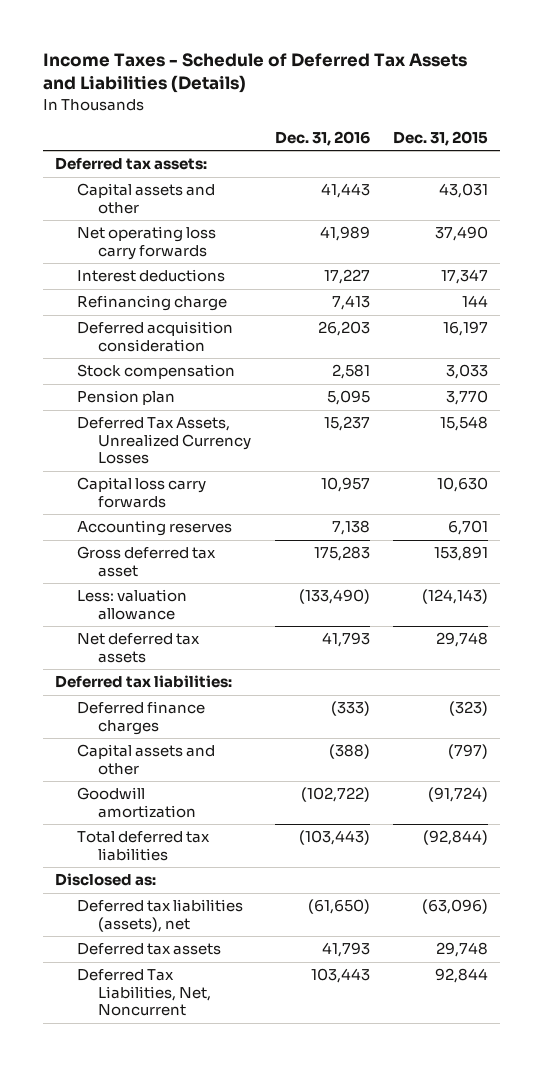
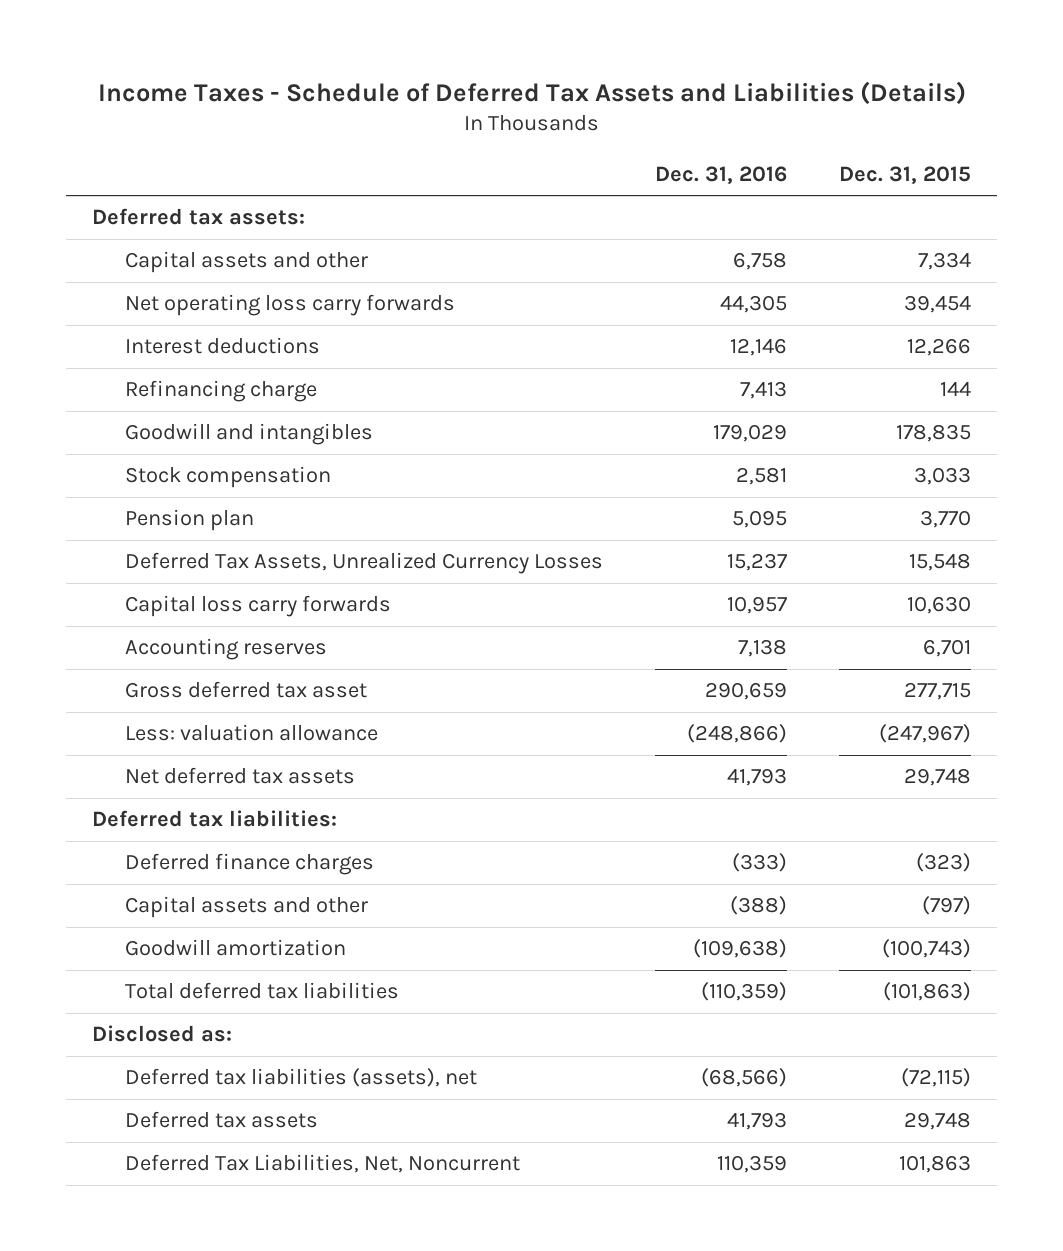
- Capital assets and other | 41,443 | 43,031
- Net operating loss carry forwards | 41,989 | 37,490
- Interest deductions | 17,227 | 17,347
+ Capital assets and other | 6,758 | 7,334
+ Net operating loss carry forwards | 44,305 | 39,454
+ Interest deductions | 12,146 | 12,266
- Deferred acquisition consideration | 26,203 | 16,197
+ Goodwill and intangibles | 179,029 | 178,835
- Gross deferred tax asset | 175,283 | 153,891
- Less: valuation allowance | (133,490) | (124,143)
+ Gross deferred tax asset | 290,659 | 277,715
+ Less: valuation allowance | (248,866) | (247,967)
- Goodwill amortization | (102,722) | (91,724)
- Total deferred tax liabilities | (103,443) | (92,844)
+ Goodwill amortization | (109,638) | (100,743)
+ Total deferred tax liabilities | (110,359) | (101,863)
- Deferred tax liabilities (assets), net | (61,650) | (63,096)
+ Deferred tax liabilities (assets), net | (68,566) | (72,115)
- Deferred Tax Liabilities, Net, Noncurrent | 103,443 | 92,844
+ Deferred Tax Liabilities, Net, Noncurrent | 110,359 | 101,863

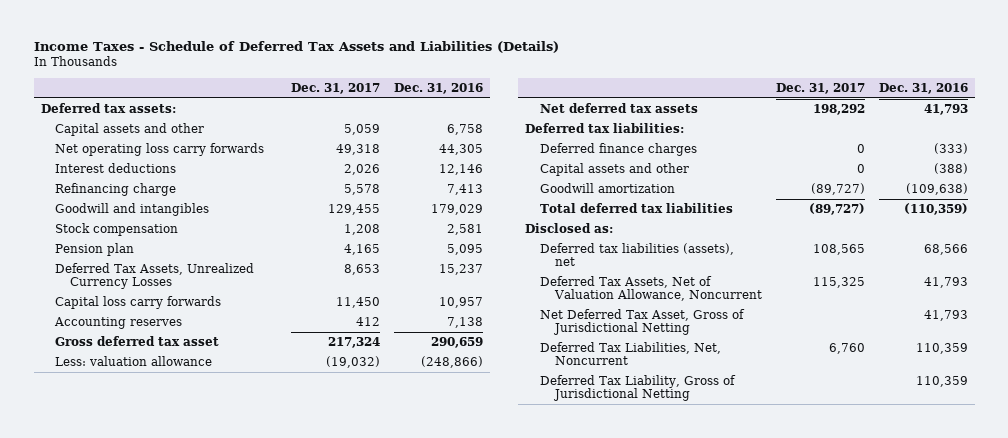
- | Dec. 31, 2016 | Dec. 31, 2015
+ | Dec. 31, 2017 | Dec. 31, 2016
- Deferred tax liabilities (assets), net | (68,566) | (72,115)
- Deferred tax assets | 41,793 | 29,748
+ Deferred tax liabilities (assets), net | 108,565 | 68,566
+ Deferred Tax Assets, Net of Valuation Allowance, Noncurrent | 115,325 | 41,793
+ Net Deferred Tax Asset, Gross of Jurisdictional Netting | | 41,793
+ Deferred Tax Liability, Gross of Jurisdictional Netting | | 110,359

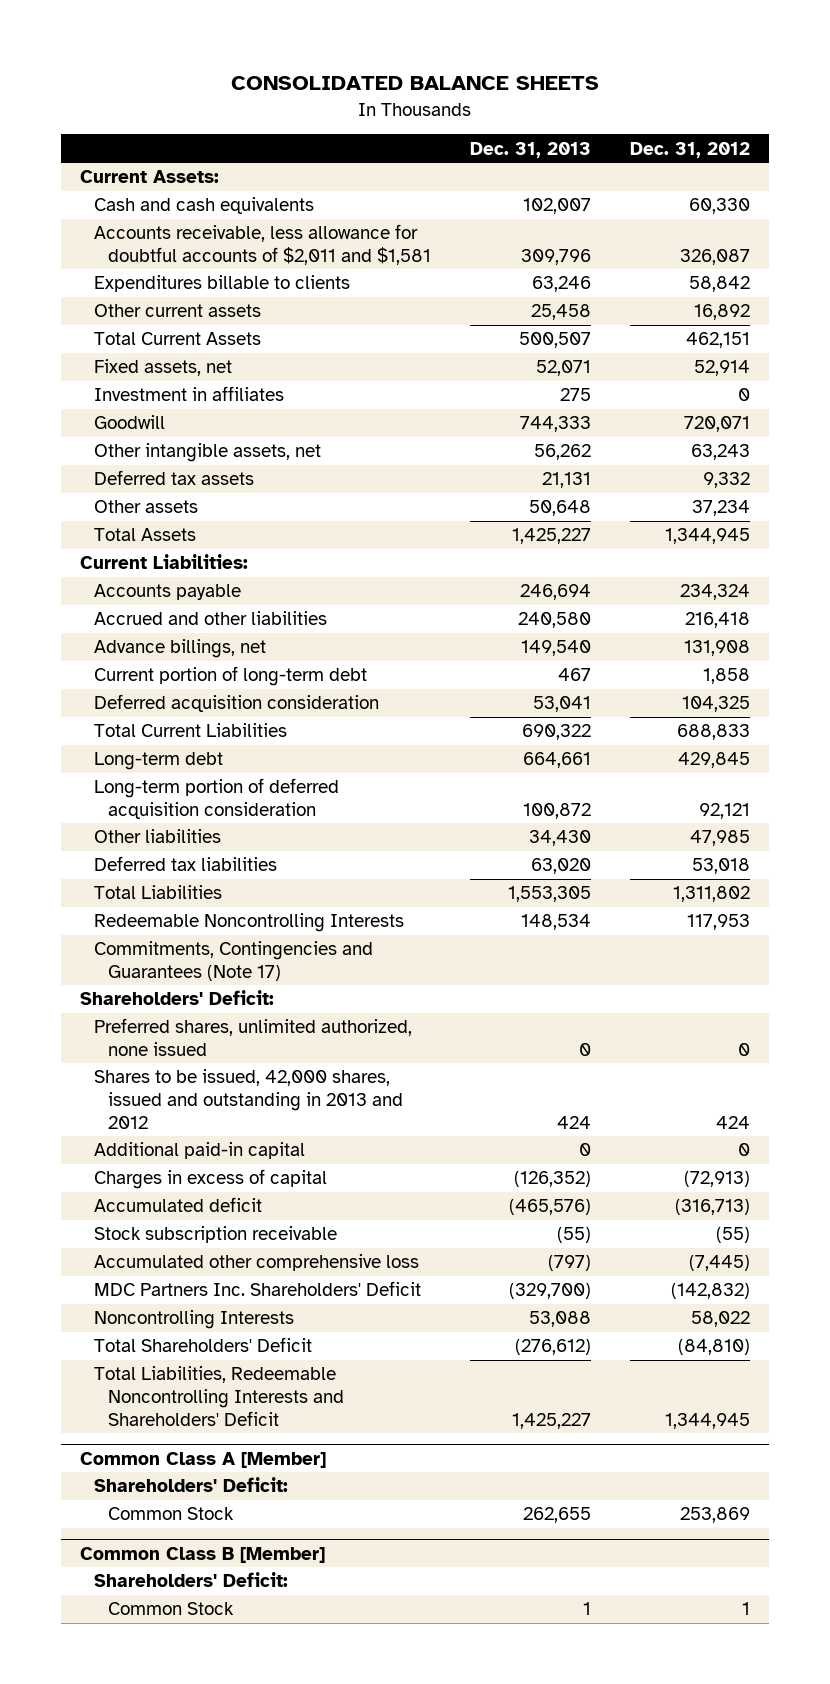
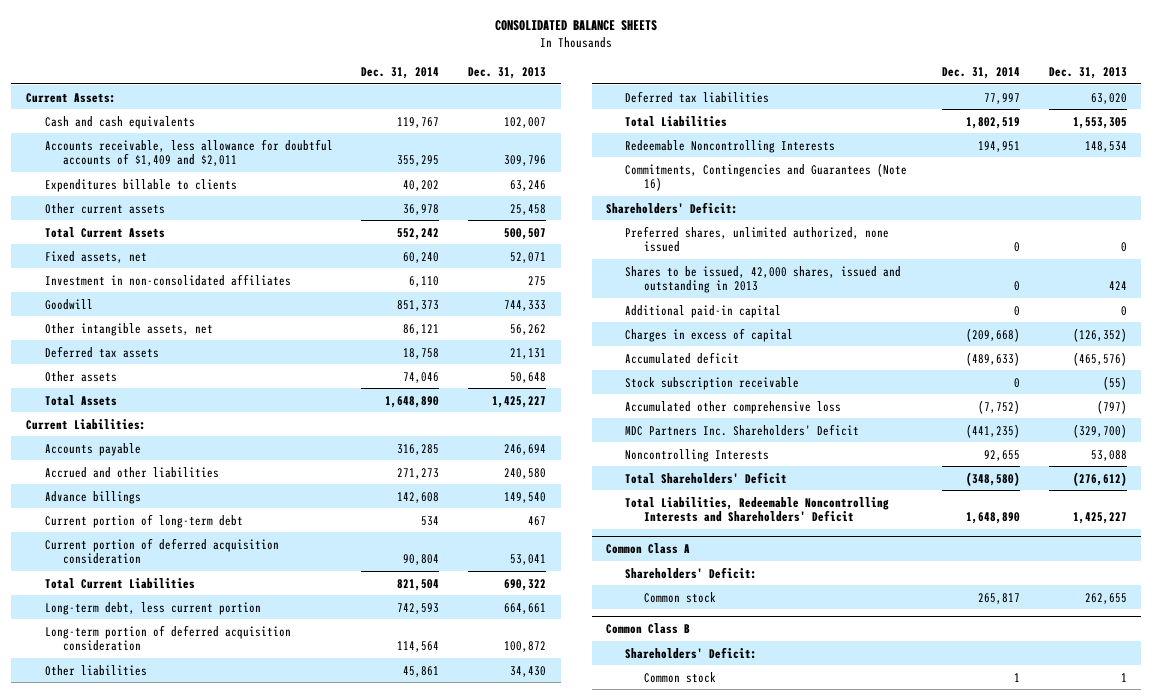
- | Dec. 31, 2013 | Dec. 31, 2012
+ | Dec. 31, 2014 | Dec. 31, 2013
- Accounts receivable, less allowance for doubtful accounts of $2,011 and $1,581 | 309,796 | 326,087
+ Accounts receivable, less allowance for doubtful accounts of $1,409 and $2,011 | 355,295 | 309,796
- Investment in affiliates | 275 | 0
+ Investment in non-consolidated affiliates | 6,110 | 275
- Advance billings, net | 149,540 | 131,908
+ Advance billings | 142,608 | 149,540
- Deferred acquisition consideration | 53,041 | 104,325
+ Current portion of deferred acquisition consideration | 90,804 | 53,041
- Long-term debt | 664,661 | 429,845
+ Long-term debt, less current portion | 742,593 | 664,661
- Commitments, Contingencies and Guarantees (Note 17)
+ Commitments, Contingencies and Guarantees (Note 16)
- Shares to be issued, 42,000 shares, issued and outstanding in 2013 and 2012 | 424 | 424
+ Shares to be issued, 42,000 shares, issued and outstanding in 2013 | 0 | 424
- Common Class A [Member]
+ Common Class A
- Common Stock | 262,655 | 253,869
- Common Class B [Member]
+ Common stock | 265,817 | 262,655
+ Common Class B
- Common Stock | 1 | 1
+ Common stock | 1 | 1

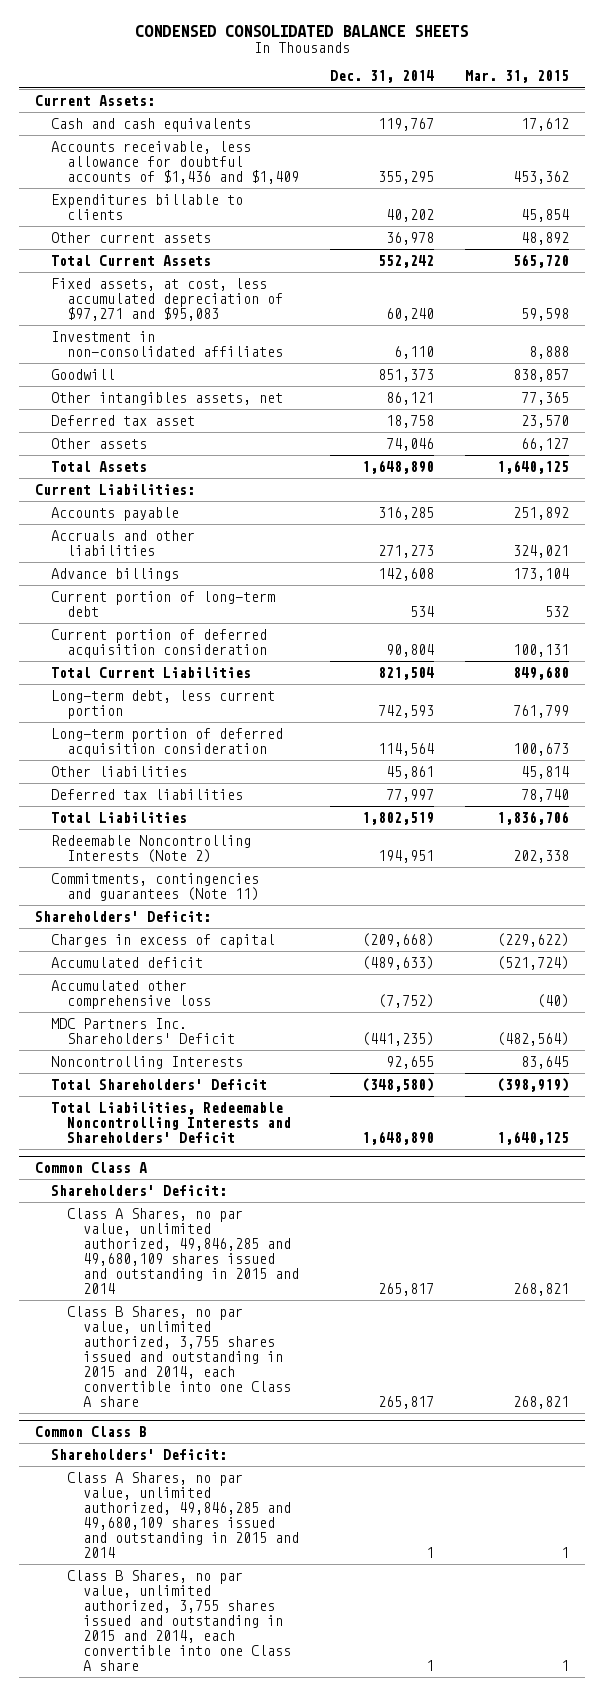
- CONSOLIDATED BALANCE SHEETS
+ CONDENSED CONSOLIDATED BALANCE SHEETS
- | Dec. 31, 2014 | Dec. 31, 2013
+ | Dec. 31, 2014 | Mar. 31, 2015
- Accounts receivable, less allowance for doubtful accounts of $1,409 and $2,011 | 355,295 | 309,796
+ Accounts receivable, less allowance for doubtful accounts of $1,436 and $1,409 | 355,295 | 453,362
- Fixed assets, net | 60,240 | 52,071
+ Fixed assets, at cost, less accumulated depreciation of $97,271 and $95,083 | 60,240 | 59,598
- Other intangible assets, net | 86,121 | 56,262
- Deferred tax assets | 18,758 | 21,131
+ Other intangibles assets, net | 86,121 | 77,365
+ Deferred tax asset | 18,758 | 23,570
- Accrued and other liabilities | 271,273 | 240,580
+ Accruals and other liabilities | 271,273 | 324,021
- Redeemable Noncontrolling Interests | 194,951 | 148,534
- Commitments, Contingencies and Guarantees (Note 16)
+ Redeemable Noncontrolling Interests (Note 2) | 194,951 | 202,338
+ Commitments, contingencies and guarantees (Note 11)
- Preferred shares, unlimited authorized, none issued | 0 | 0
- Shares to be issued, 42,000 shares, issued and outstanding in 2013 | 0 | 424
- Additional paid-in capital | 0 | 0
- Stock subscription receivable | 0 | (55)
@ Common Class A
- Common stock | 265,817 | 262,655
+ Class A Shares, no par value, unlimited authorized, 49,846,285 and 49,680,109 shares issued and outstanding in 2015 and 2014 | 265,817 | 268,821
+ Class B Shares, no par value, unlimited authorized, 3,755 shares issued and outstanding in 2015 and 2014, each convertible into one Class A share | 265,817 | 268,821
@ Common Class B
- Common stock | 1 | 1
+ Class A Shares, no par value, unlimited authorized, 49,846,285 and 49,680,109 shares issued and outstanding in 2015 and 2014 | 1 | 1
+ Class B Shares, no par value, unlimited authorized, 3,755 shares issued and outstanding in 2015 and 2014, each convertible into one Class A share | 1 | 1

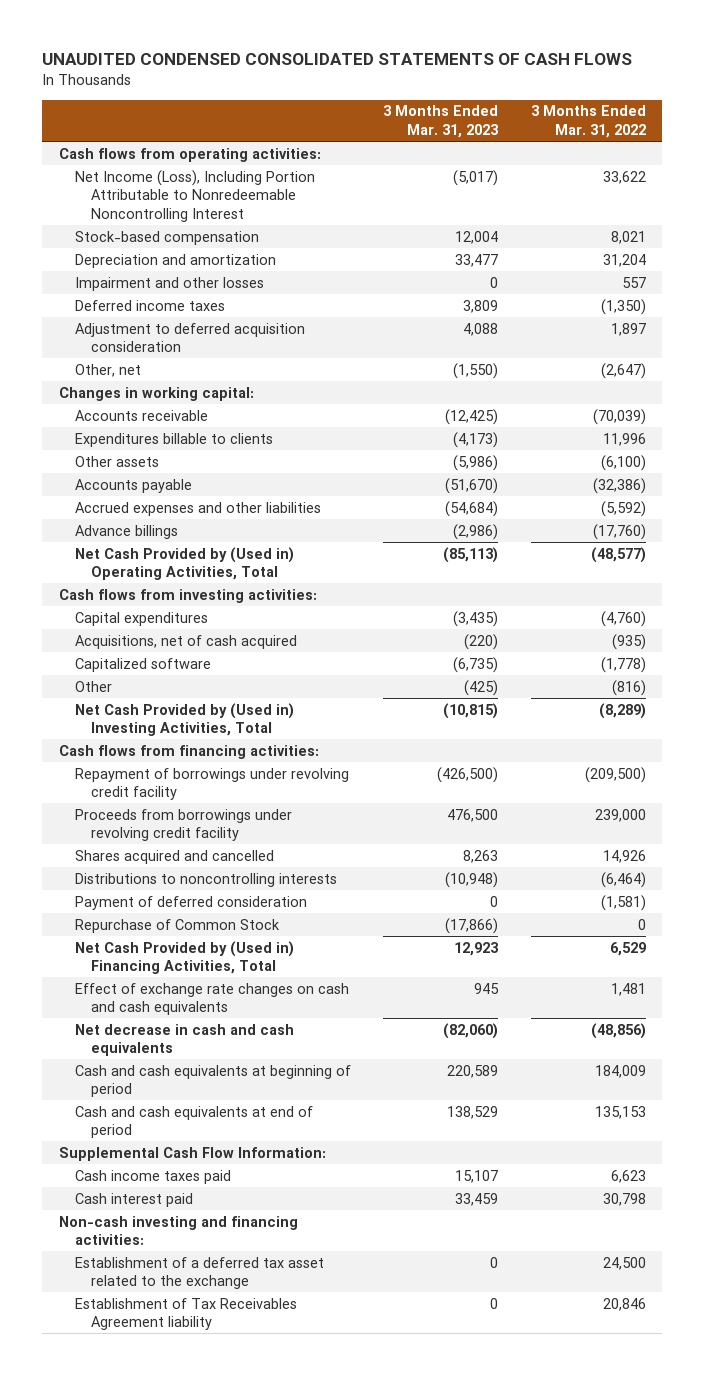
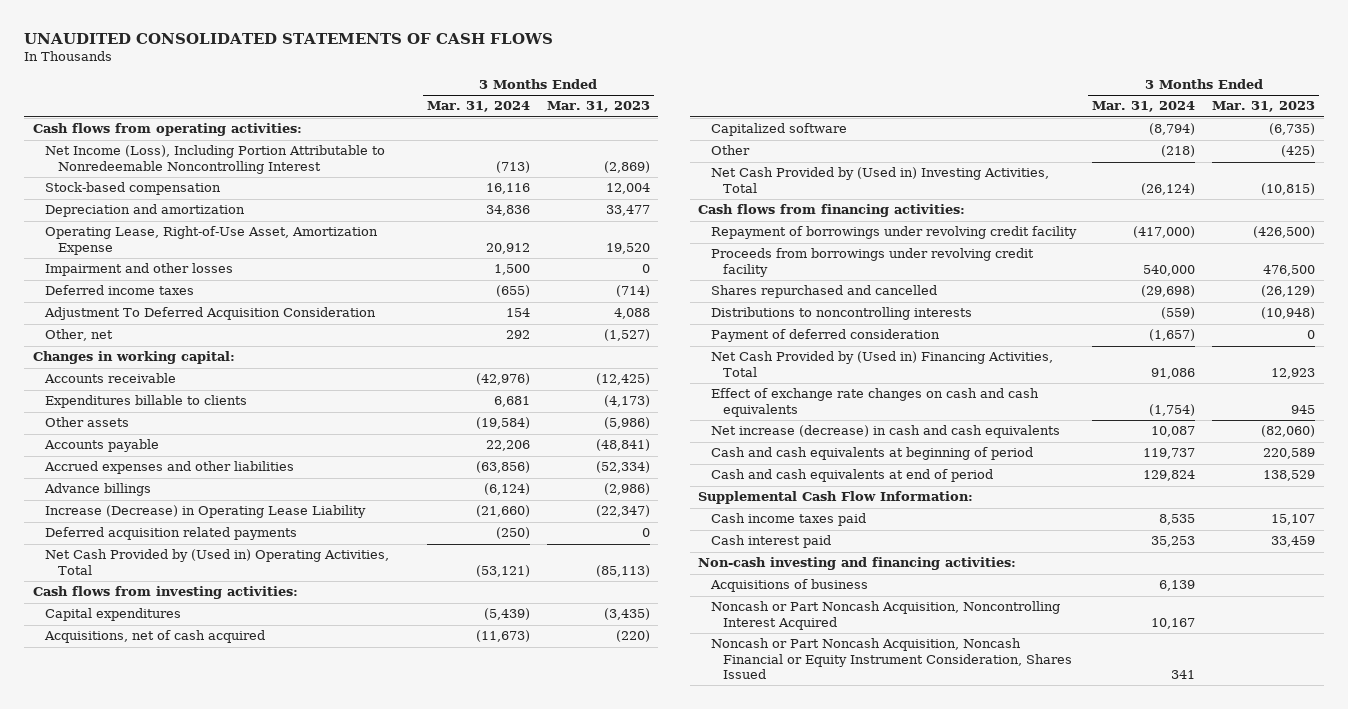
- UNAUDITED CONDENSED CONSOLIDATED STATEMENTS OF CASH FLOWS
+ UNAUDITED CONSOLIDATED STATEMENTS OF CASH FLOWS
- | 3 Months Ended Mar. 31, 2023 | 3 Months Ended Mar. 31, 2022
+ | 3 Months Ended Mar. 31, 2024 | 3 Months Ended Mar. 31, 2023
- Net Income (Loss), Including Portion Attributable to Nonredeemable Noncontrolling Interest | (5,017) | 33,622
+ Net Income (Loss), Including Portion Attributable to Nonredeemable Noncontrolling Interest | (713) | (2,869)
+ Operating Lease, Right-of-Use Asset, Amortization Expense | 20,912 | 19,520
- Deferred income taxes | 3,809 | (1,350)
- Adjustment to deferred acquisition consideration | 4,088 | 1,897
- Other, net | (1,550) | (2,647)
+ Deferred income taxes | (655) | (714)
+ Adjustment To Deferred Acquisition Consideration | 154 | 4,088
+ Other, net | 292 | (1,527)
- Accounts payable | (51,670) | (32,386)
- Accrued expenses and other liabilities | (54,684) | (5,592)
+ Accounts payable | 22,206 | (48,841)
+ Accrued expenses and other liabilities | (63,856) | (52,334)
+ Increase (Decrease) in Operating Lease Liability | (21,660) | (22,347)
+ Deferred acquisition related payments | (250) | 0
- Shares acquired and cancelled | 8,263 | 14,926
+ Shares repurchased and cancelled | (29,698) | (26,129)
- Repurchase of Common Stock | (17,866) | 0
- Net decrease in cash and cash equivalents | (82,060) | (48,856)
+ Net increase (decrease) in cash and cash equivalents | 10,087 | (82,060)
- Establishment of a deferred tax asset related to the exchange | 0 | 24,500
- Establishment of Tax Receivables Agreement liability | 0 | 20,846
+ Acquisitions of business | 6,139 |
+ Noncash or Part Noncash Acquisition, Noncontrolling Interest Acquired | 10,167 |
+ Noncash or Part Noncash Acquisition, Noncash Financial or Equity Instrument Consideration, Shares Issued | 341 |

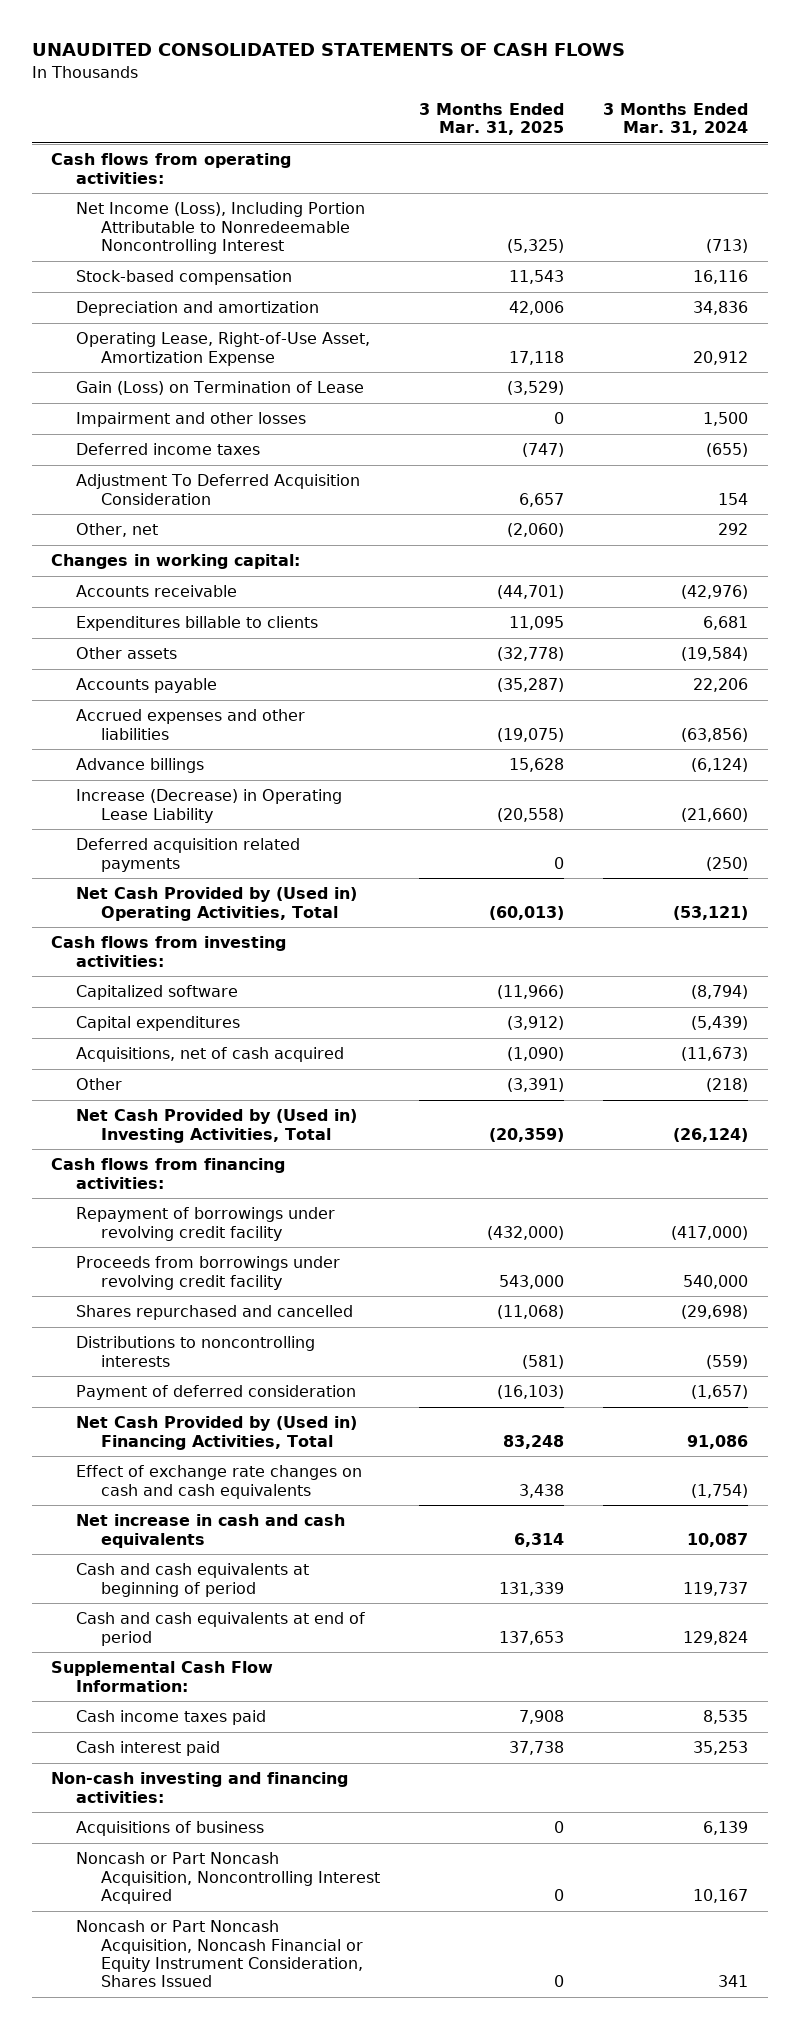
- | 3 Months Ended Mar. 31, 2024 | 3 Months Ended Mar. 31, 2023
+ | 3 Months Ended Mar. 31, 2025 | 3 Months Ended Mar. 31, 2024
+ Gain (Loss) on Termination of Lease | (3,529) |
moved up: Capitalized software | (11,966) | (8,794)
- Net increase (decrease) in cash and cash equivalents | 10,087 | (82,060)
+ Net increase in cash and cash equivalents | 6,314 | 10,087

